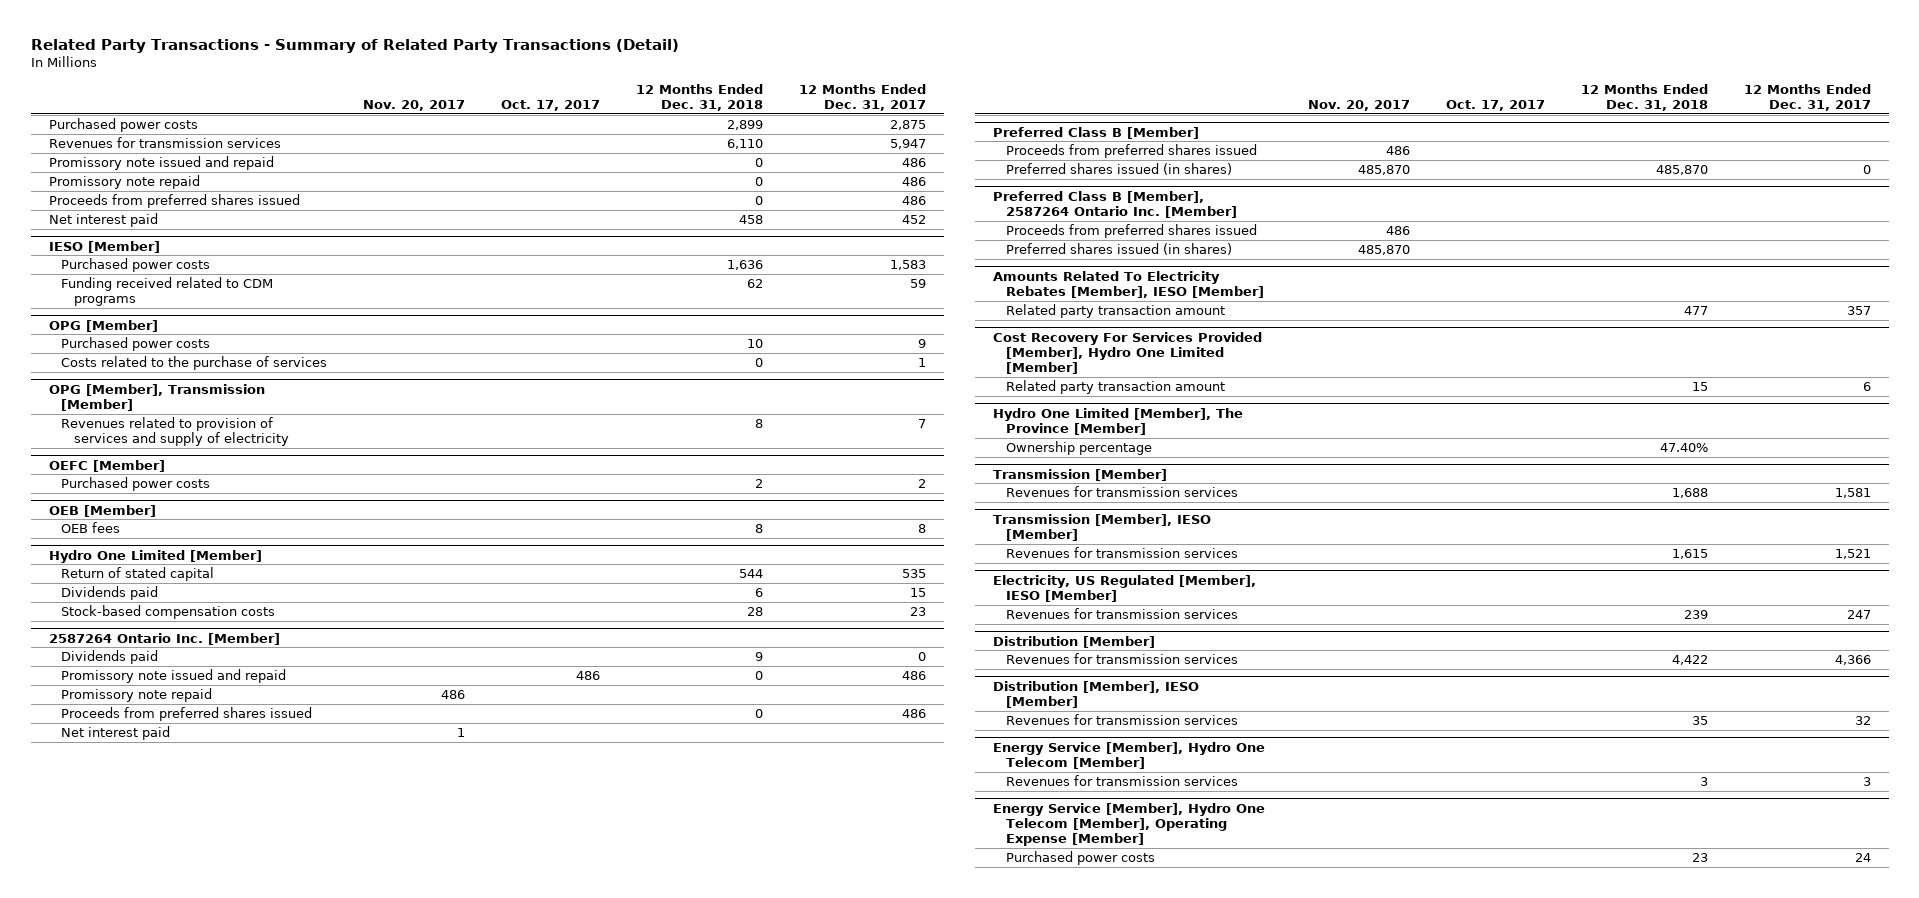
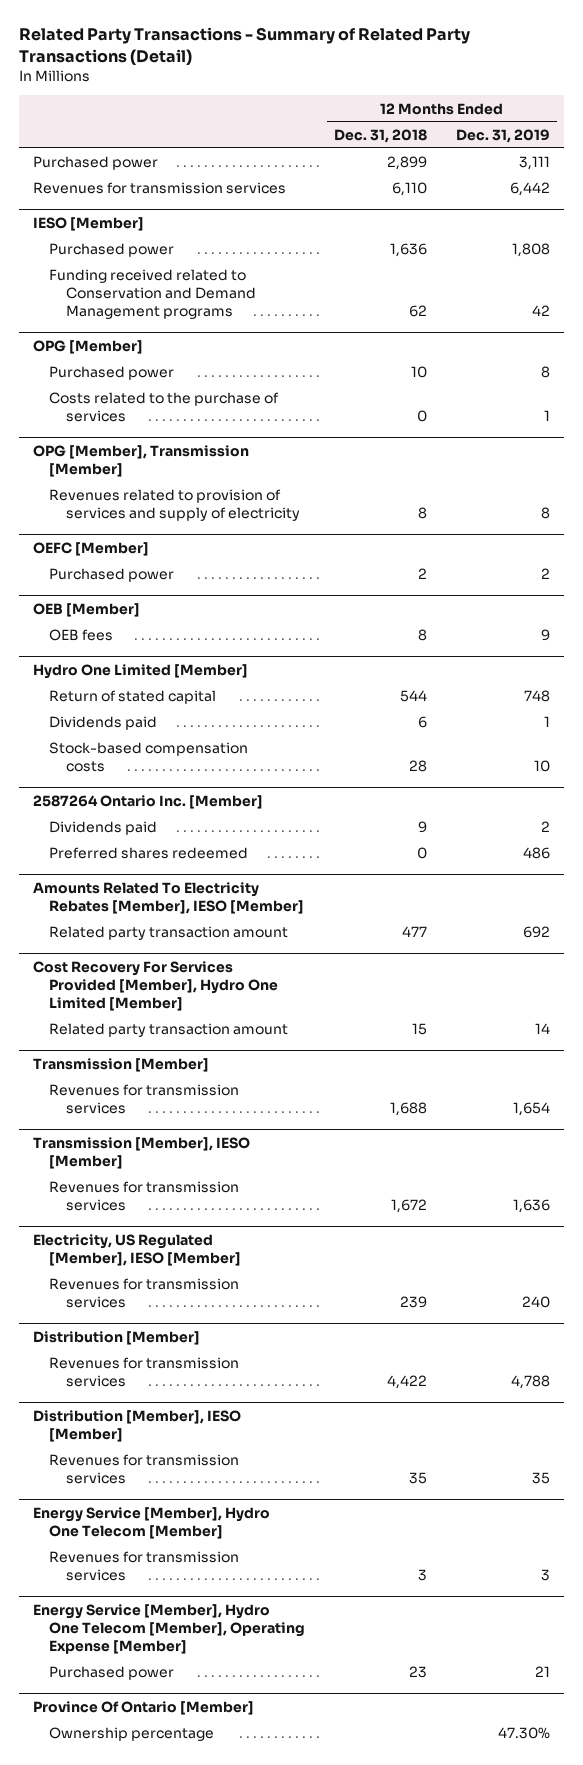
- | Nov. 20, 2017 | Oct. 17, 2017 | 12 Months Ended Dec. 31, 2018 | 12 Months Ended Dec. 31, 2017
+ | 12 Months Ended Dec. 31, 2018 | 12 Months Ended Dec. 31, 2019
- Purchased power costs | | | 2,899 | 2,875
+ Purchased power | 2,899 | 3,111
- Promissory note issued and repaid | | | 0 | 486
- Promissory note repaid | | | 0 | 486
- Proceeds from preferred shares issued | | | 0 | 486
- Net interest paid | | | 458 | 452
@ IESO [Member]
- Purchased power costs | | | 1,636 | 1,583
- Funding received related to CDM programs | | | 62 | 59
+ Purchased power | 1,636 | 1,808
+ Funding received related to Conservation and Demand Management programs | 62 | 42
@ OPG [Member]
- Purchased power costs | | | 10 | 9
+ Purchased power | 10 | 8
@ OEFC [Member]
- Purchased power costs | | | 2 | 2
+ Purchased power | 2 | 2
@ 2587264 Ontario Inc. [Member]
- Promissory note issued and repaid | | 486 | 0 | 486
- Promissory note repaid | 486 | | |
- Proceeds from preferred shares issued | | | 0 | 486
- Net interest paid | 1 | | |
- Preferred Class B [Member]
- Proceeds from preferred shares issued | 486 | | |
- Preferred shares issued (in shares) | 485,870 | | 485,870 | 0
- Preferred Class B [Member], 2587264 Ontario Inc. [Member]
- Proceeds from preferred shares issued | 486 | | |
- Preferred shares issued (in shares) | 485,870 | | |
@ 2587264 Ontario Inc. [Member]
+ Preferred shares redeemed | 0 | 486
- Hydro One Limited [Member], The Province [Member]
- Ownership percentage | | | 47.40% |
@ Transmission [Member], IESO [Member]
- Revenues for transmission services | | | 1,615 | 1,521
+ Revenues for transmission services | 1,672 | 1,636
@ Energy Service [Member], Hydro One Telecom [Member], Operating Expense [Member]
- Purchased power costs | | | 23 | 24
+ Purchased power | 23 | 21
+ Province Of Ontario [Member]
+ Ownership percentage | | 47.30%

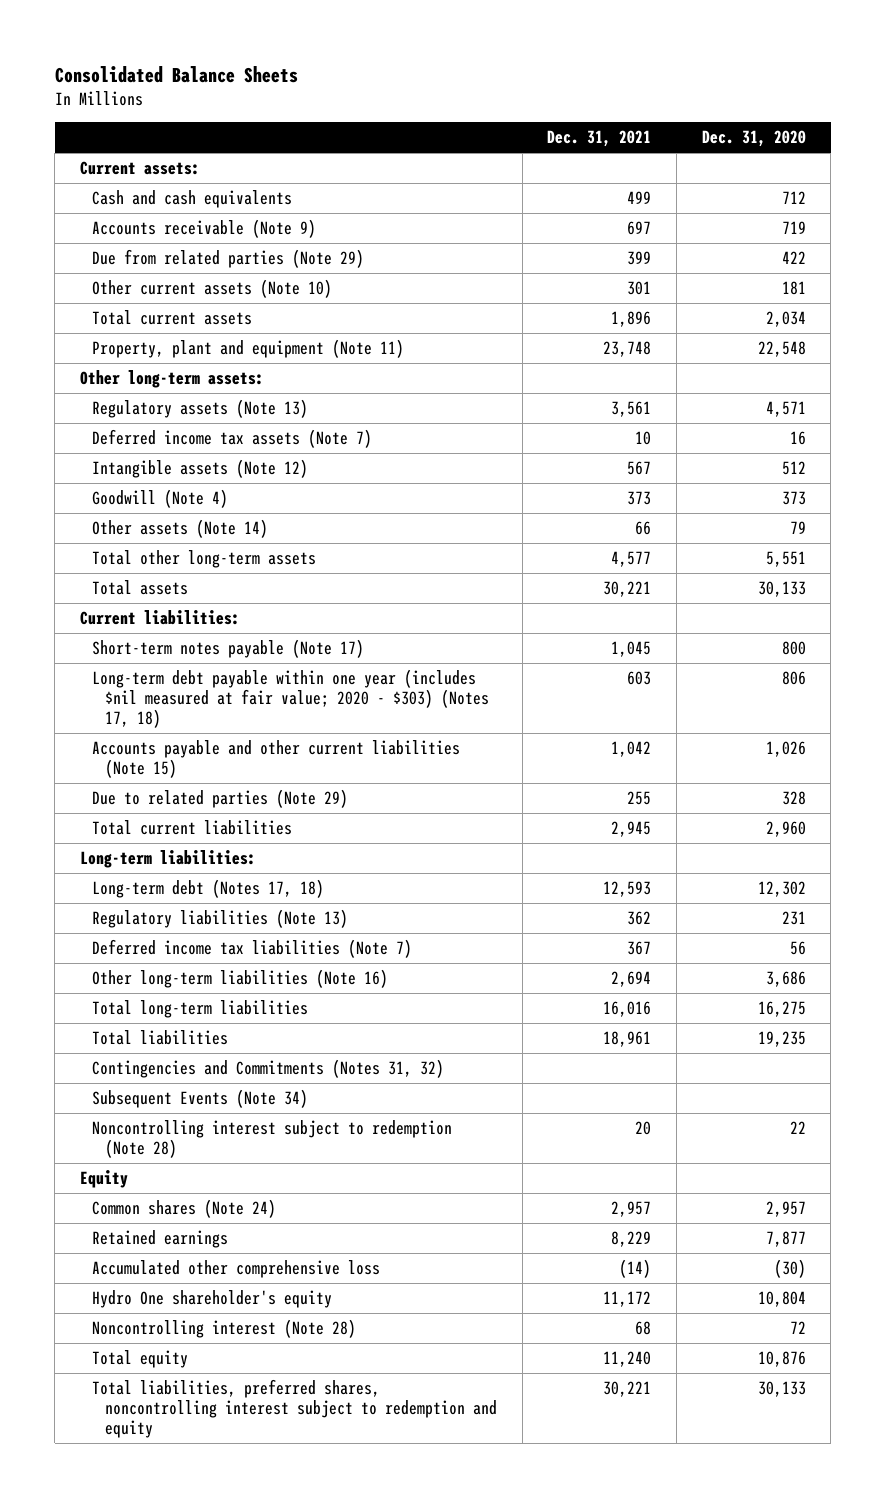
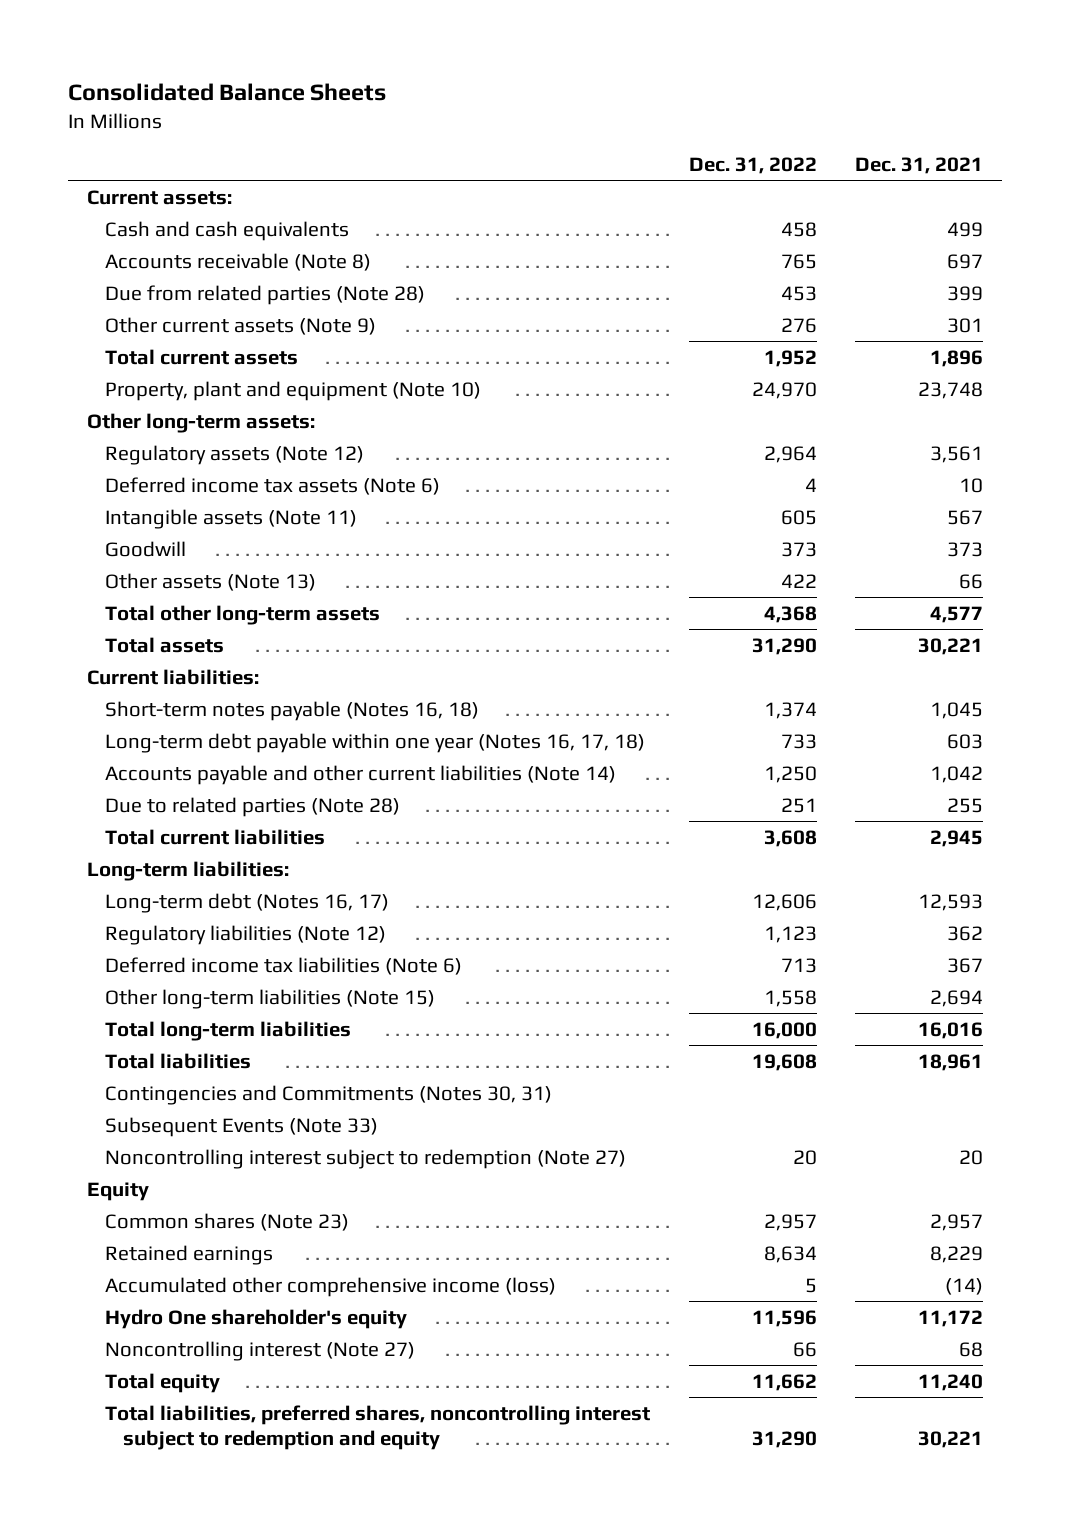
- | Dec. 31, 2021 | Dec. 31, 2020
+ | Dec. 31, 2022 | Dec. 31, 2021
- Accounts receivable (Note 9) | 697 | 719
- Due from related parties (Note 29) | 399 | 422
- Other current assets (Note 10) | 301 | 181
+ Accounts receivable (Note 8) | 765 | 697
+ Due from related parties (Note 28) | 453 | 399
+ Other current assets (Note 9) | 276 | 301
- Property, plant and equipment (Note 11) | 23,748 | 22,548
+ Property, plant and equipment (Note 10) | 24,970 | 23,748
- Regulatory assets (Note 13) | 3,561 | 4,571
- Deferred income tax assets (Note 7) | 10 | 16
- Intangible assets (Note 12) | 567 | 512
- Goodwill (Note 4) | 373 | 373
- Other assets (Note 14) | 66 | 79
+ Regulatory assets (Note 12) | 2,964 | 3,561
+ Deferred income tax assets (Note 6) | 4 | 10
+ Intangible assets (Note 11) | 605 | 567
+ Goodwill | 373 | 373
+ Other assets (Note 13) | 422 | 66
- Short-term notes payable (Note 17) | 1,045 | 800
- Long-term debt payable within one year (includes $nil measured at fair value; 2020 - $303) (Notes 17, 18) | 603 | 806
- Accounts payable and other current liabilities (Note 15) | 1,042 | 1,026
- Due to related parties (Note 29) | 255 | 328
+ Short-term notes payable (Notes 16, 18) | 1,374 | 1,045
+ Long-term debt payable within one year (Notes 16, 17, 18) | 733 | 603
+ Accounts payable and other current liabilities (Note 14) | 1,250 | 1,042
+ Due to related parties (Note 28) | 251 | 255
- Long-term debt (Notes 17, 18) | 12,593 | 12,302
- Regulatory liabilities (Note 13) | 362 | 231
- Deferred income tax liabilities (Note 7) | 367 | 56
- Other long-term liabilities (Note 16) | 2,694 | 3,686
+ Long-term debt (Notes 16, 17) | 12,606 | 12,593
+ Regulatory liabilities (Note 12) | 1,123 | 362
+ Deferred income tax liabilities (Note 6) | 713 | 367
+ Other long-term liabilities (Note 15) | 1,558 | 2,694
- Contingencies and Commitments (Notes 31, 32)
- Subsequent Events (Note 34)
- Noncontrolling interest subject to redemption (Note 28) | 20 | 22
+ Contingencies and Commitments (Notes 30, 31)
+ Subsequent Events (Note 33)
+ Noncontrolling interest subject to redemption (Note 27) | 20 | 20
- Common shares (Note 24) | 2,957 | 2,957
+ Common shares (Note 23) | 2,957 | 2,957
- Accumulated other comprehensive loss | (14) | (30)
+ Accumulated other comprehensive income (loss) | 5 | (14)
- Noncontrolling interest (Note 28) | 68 | 72
+ Noncontrolling interest (Note 27) | 66 | 68

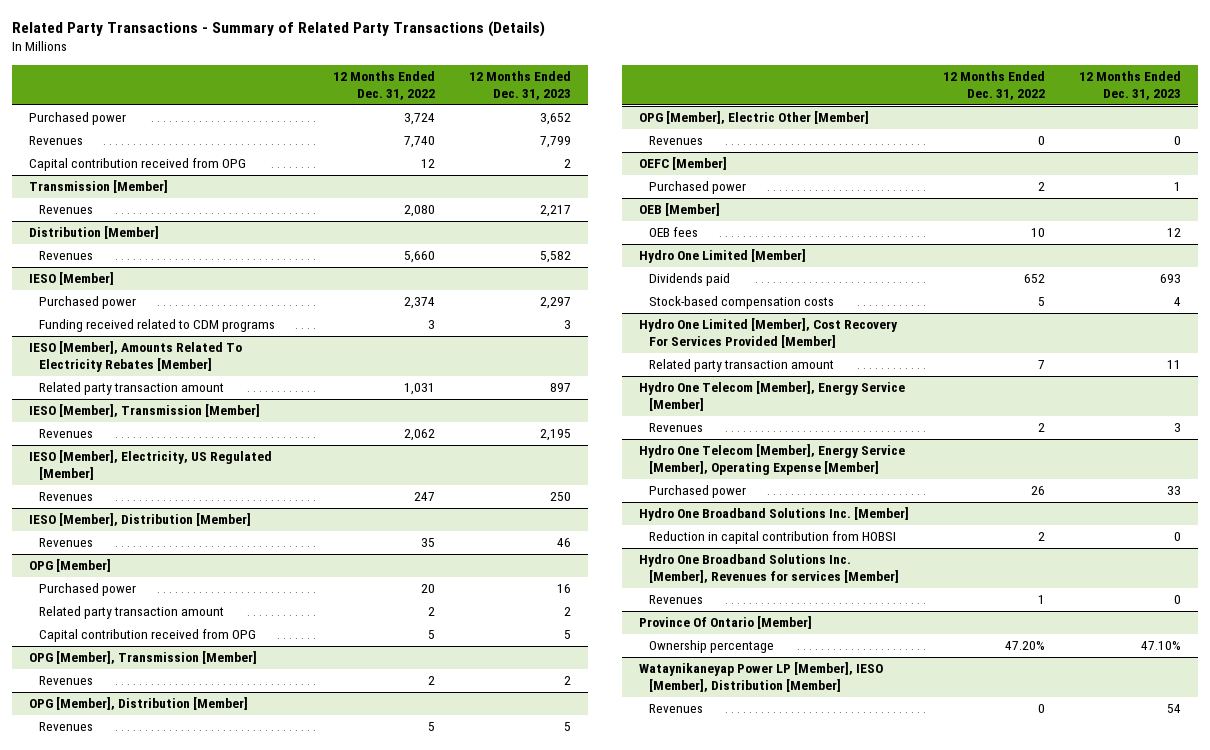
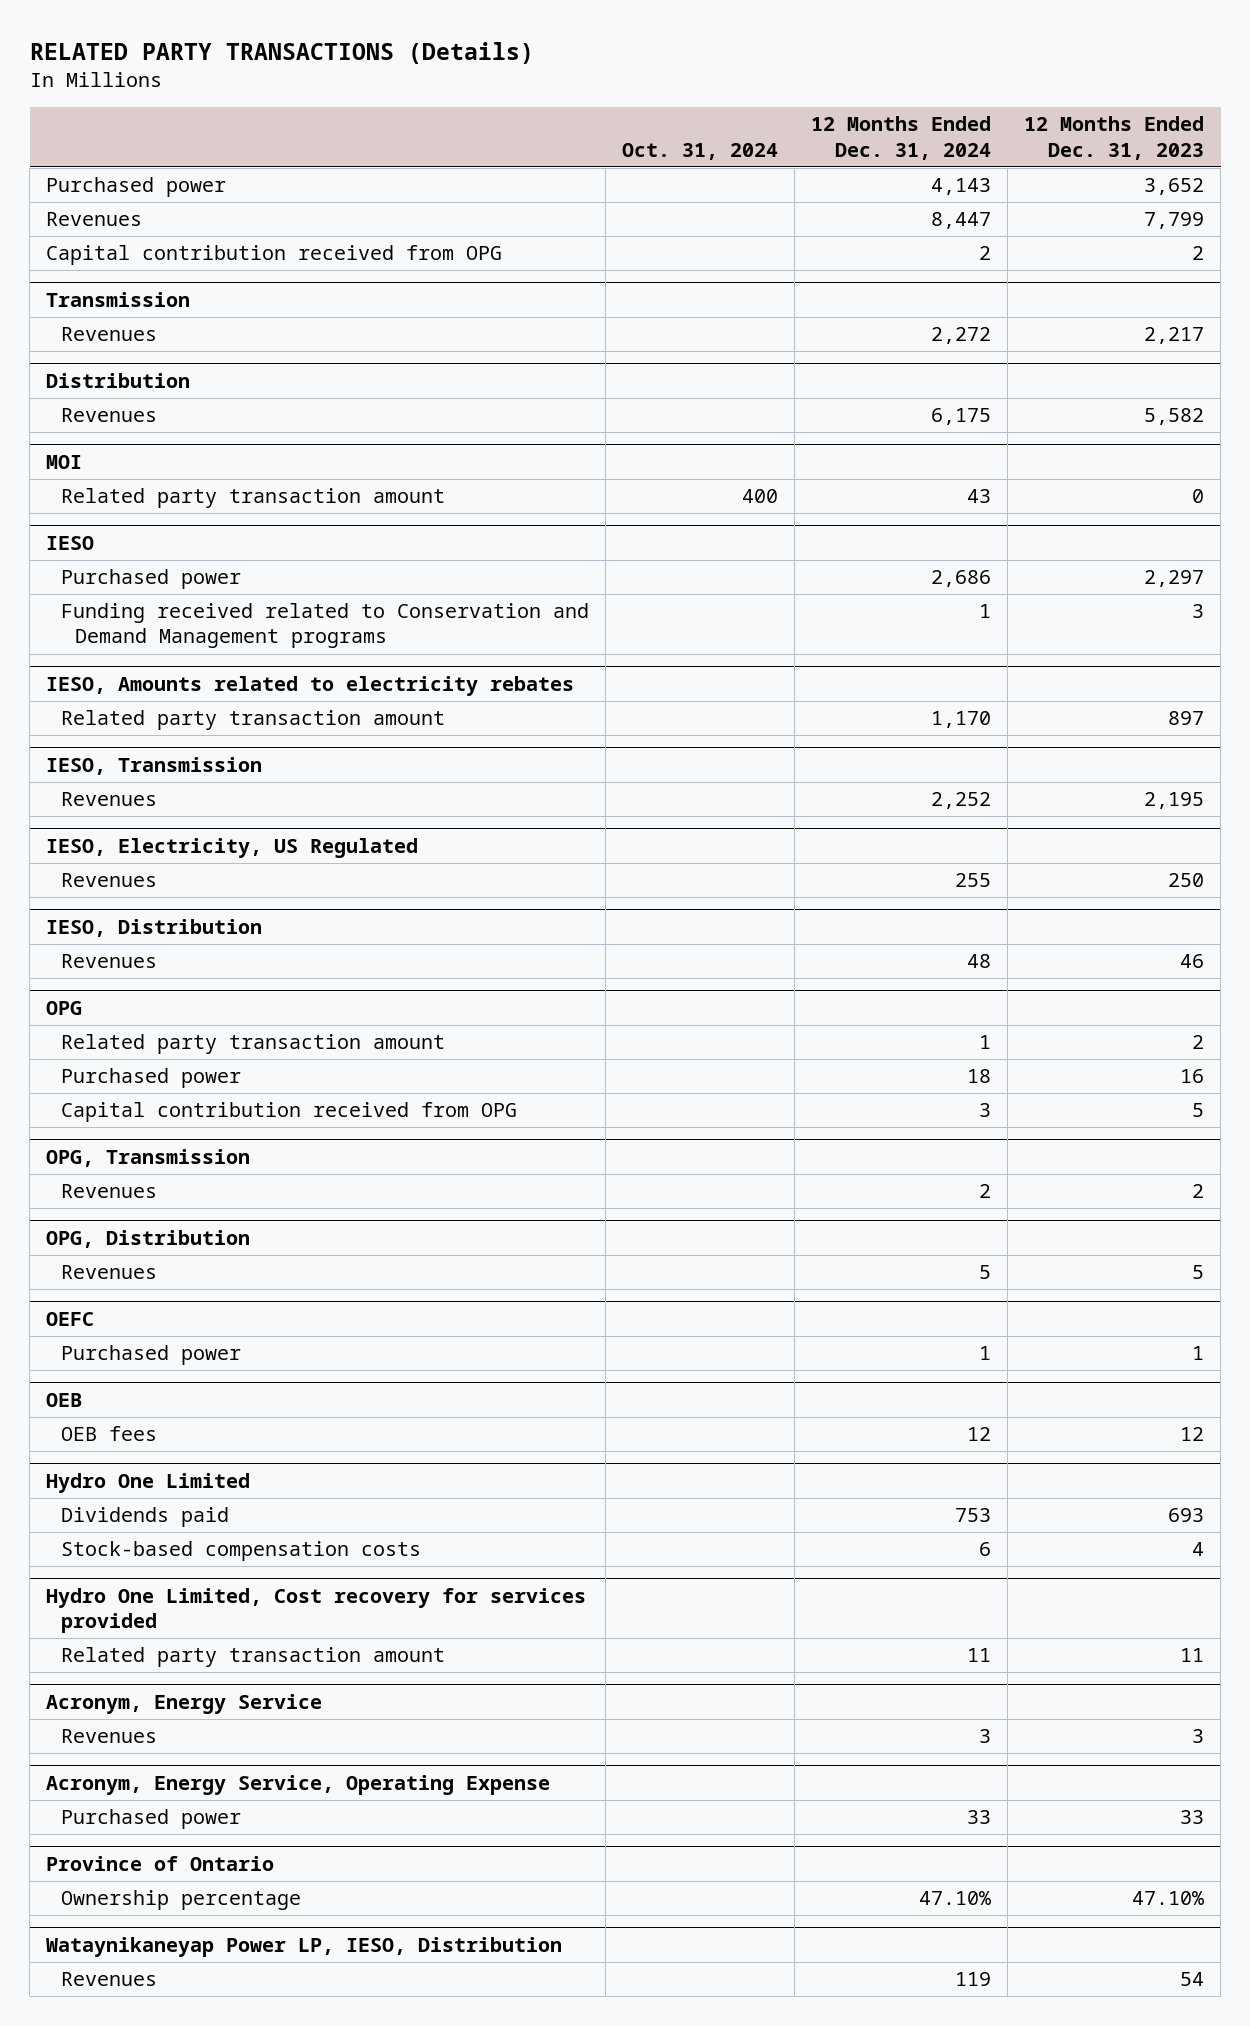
- Related Party Transactions - Summary of Related Party Transactions (Details)
+ RELATED PARTY TRANSACTIONS (Details)
- | 12 Months Ended Dec. 31, 2022 | 12 Months Ended Dec. 31, 2023
+ | Oct. 31, 2024 | 12 Months Ended Dec. 31, 2024 | 12 Months Ended Dec. 31, 2023
- Transmission [Member]
+ Transmission
- Distribution [Member]
+ Distribution
- IESO [Member]
+ MOI
+ Related party transaction amount | 400 | 43 | 0
+ IESO
- Funding received related to CDM programs | 3 | 3
- IESO [Member], Amounts Related To Electricity Rebates [Member]
+ Funding received related to Conservation and Demand Management programs | | 1 | 3
+ IESO, Amounts related to electricity rebates
- IESO [Member], Transmission [Member]
+ IESO, Transmission
- IESO [Member], Electricity, US Regulated [Member]
+ IESO, Electricity, US Regulated
- IESO [Member], Distribution [Member]
+ IESO, Distribution
- OPG [Member]
- Purchased power | 20 | 16
+ OPG
+ Purchased power | | 18 | 16
- OPG [Member], Transmission [Member]
+ OPG, Transmission
- OPG [Member], Distribution [Member]
+ OPG, Distribution
- OPG [Member], Electric Other [Member]
- Revenues | 0 | 0
- OEFC [Member]
+ OEFC
- OEB [Member]
+ OEB
- Hydro One Limited [Member]
+ Hydro One Limited
- Hydro One Limited [Member], Cost Recovery For Services Provided [Member]
+ Hydro One Limited, Cost recovery for services provided
- Hydro One Telecom [Member], Energy Service [Member]
+ Acronym, Energy Service
- Hydro One Telecom [Member], Energy Service [Member], Operating Expense [Member]
+ Acronym, Energy Service, Operating Expense
- Hydro One Broadband Solutions Inc. [Member]
- Reduction in capital contribution from HOBSI | 2 | 0
- Hydro One Broadband Solutions Inc. [Member], Revenues for services [Member]
- Revenues | 1 | 0
- Province Of Ontario [Member]
+ Province of Ontario
- Wataynikaneyap Power LP [Member], IESO [Member], Distribution [Member]
+ Wataynikaneyap Power LP, IESO, Distribution

